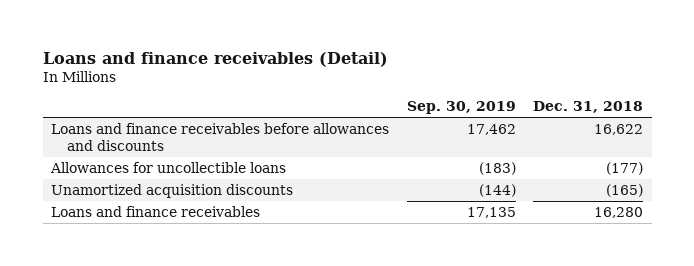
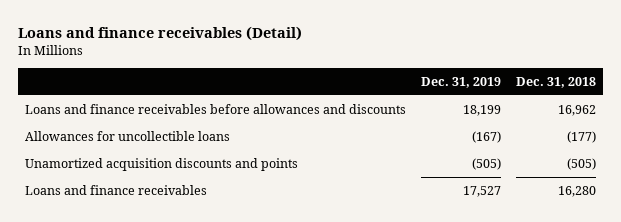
- | Sep. 30, 2019 | Dec. 31, 2018
+ | Dec. 31, 2019 | Dec. 31, 2018
- Loans and finance receivables before allowances and discounts | 17,462 | 16,622
+ Loans and finance receivables before allowances and discounts | 18,199 | 16,962
- Unamortized acquisition discounts | (144) | (165)
+ Unamortized acquisition discounts and points | (505) | (505)

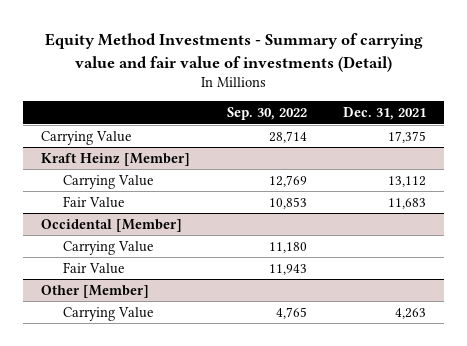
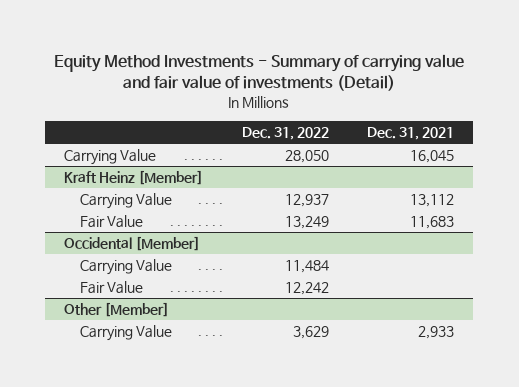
- | Sep. 30, 2022 | Dec. 31, 2021
+ | Dec. 31, 2022 | Dec. 31, 2021
- Carrying Value | 28,714 | 17,375
+ Carrying Value | 28,050 | 16,045
@ Other [Member]
- Carrying Value | 4,765 | 4,263
+ Carrying Value | 3,629 | 2,933

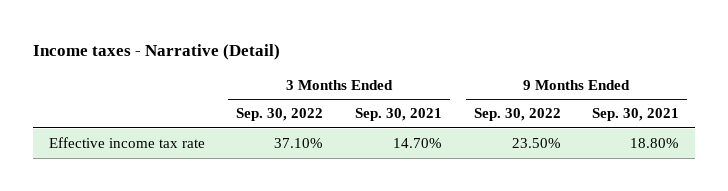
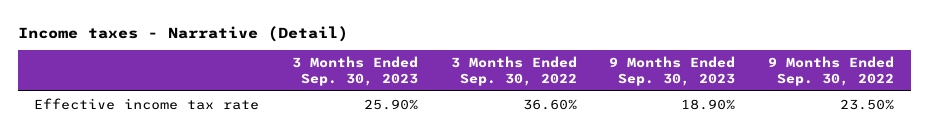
- | 3 Months Ended Sep. 30, 2022 | 3 Months Ended Sep. 30, 2021 | 9 Months Ended Sep. 30, 2022 | 9 Months Ended Sep. 30, 2021
+ | 3 Months Ended Sep. 30, 2023 | 3 Months Ended Sep. 30, 2022 | 9 Months Ended Sep. 30, 2023 | 9 Months Ended Sep. 30, 2022
- Effective income tax rate | 37.10% | 14.70% | 23.50% | 18.80%
+ Effective income tax rate | 25.90% | 36.60% | 18.90% | 23.50%

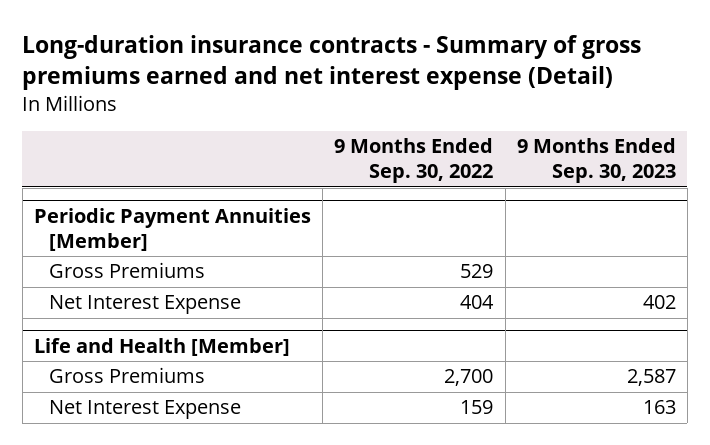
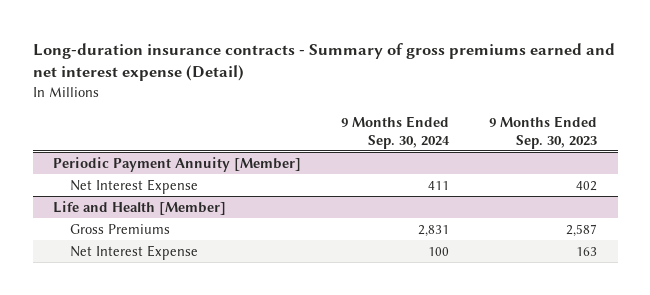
- | 9 Months Ended Sep. 30, 2022 | 9 Months Ended Sep. 30, 2023
+ | 9 Months Ended Sep. 30, 2024 | 9 Months Ended Sep. 30, 2023
- Periodic Payment Annuities [Member]
- Gross Premiums | 529 |
+ Periodic Payment Annuity [Member]

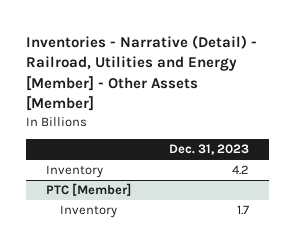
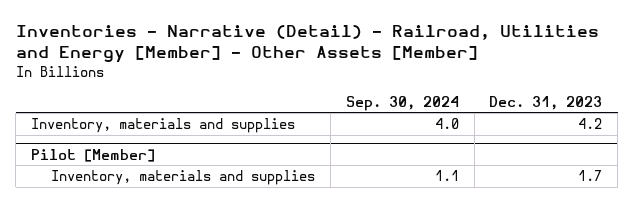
- | Dec. 31, 2023
+ | Sep. 30, 2024 | Dec. 31, 2023
- Inventory | 4.2
- PTC [Member]
- Inventory | 1.7
+ Inventory, materials and supplies | 4.0 | 4.2
+ Pilot [Member]
+ Inventory, materials and supplies | 1.1 | 1.7

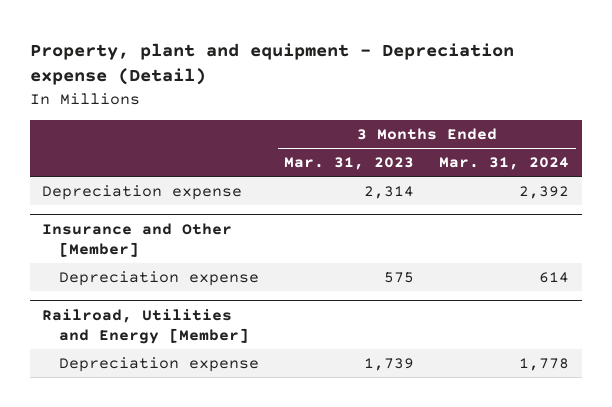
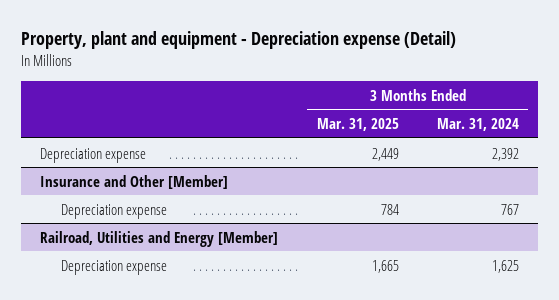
- | 3 Months Ended Mar. 31, 2023 | 3 Months Ended Mar. 31, 2024
+ | 3 Months Ended Mar. 31, 2025 | 3 Months Ended Mar. 31, 2024
@ Insurance and Other [Member]
- Depreciation expense | 575 | 614
+ Depreciation expense | 784 | 767
@ Railroad, Utilities and Energy [Member]
- Depreciation expense | 1,739 | 1,778
+ Depreciation expense | 1,665 | 1,625

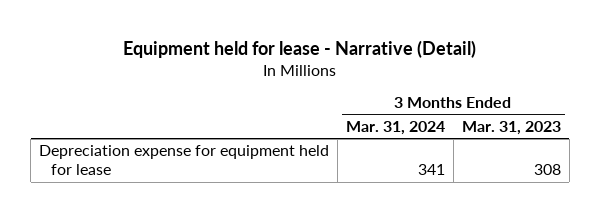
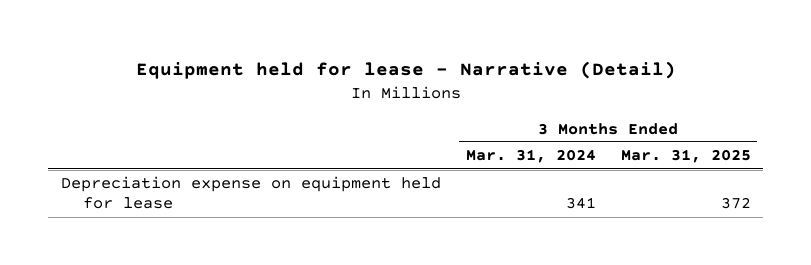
- | 3 Months Ended Mar. 31, 2024 | 3 Months Ended Mar. 31, 2023
+ | 3 Months Ended Mar. 31, 2024 | 3 Months Ended Mar. 31, 2025
- Depreciation expense for equipment held for lease | 341 | 308
+ Depreciation expense on equipment held for lease | 341 | 372

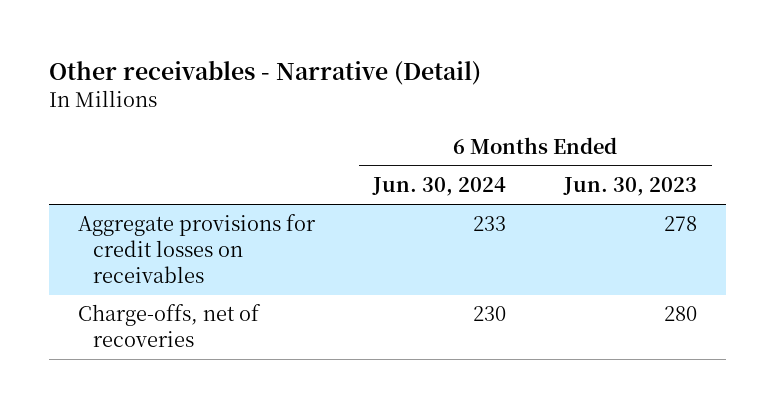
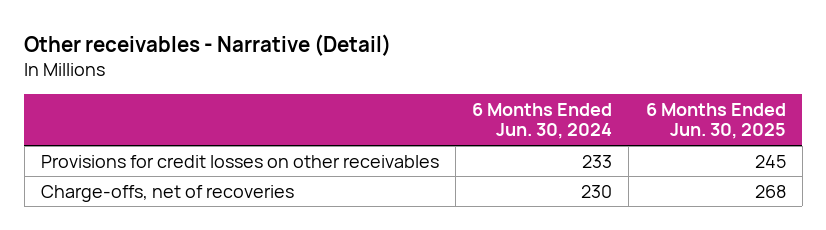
- | 6 Months Ended Jun. 30, 2024 | 6 Months Ended Jun. 30, 2023
+ | 6 Months Ended Jun. 30, 2024 | 6 Months Ended Jun. 30, 2025
- Aggregate provisions for credit losses on receivables | 233 | 278
+ Provisions for credit losses on other receivables | 233 | 245

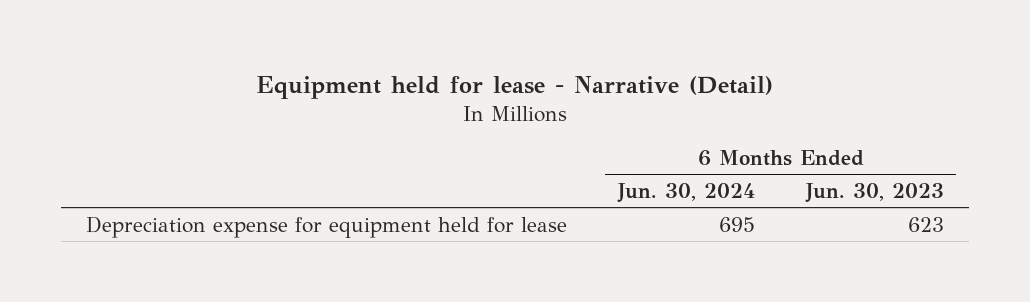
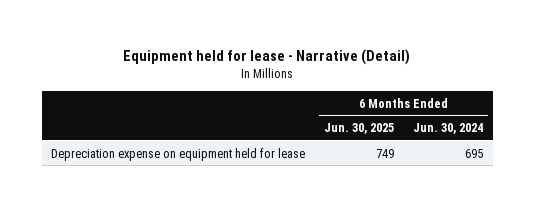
- | 6 Months Ended Jun. 30, 2024 | 6 Months Ended Jun. 30, 2023
+ | 6 Months Ended Jun. 30, 2025 | 6 Months Ended Jun. 30, 2024
- Depreciation expense for equipment held for lease | 695 | 623
+ Depreciation expense on equipment held for lease | 749 | 695

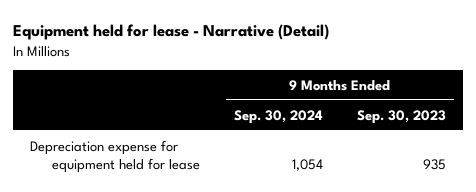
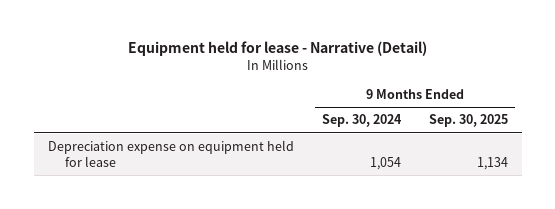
- | 9 Months Ended Sep. 30, 2024 | 9 Months Ended Sep. 30, 2023
+ | 9 Months Ended Sep. 30, 2024 | 9 Months Ended Sep. 30, 2025
- Depreciation expense for equipment held for lease | 1,054 | 935
+ Depreciation expense on equipment held for lease | 1,054 | 1,134

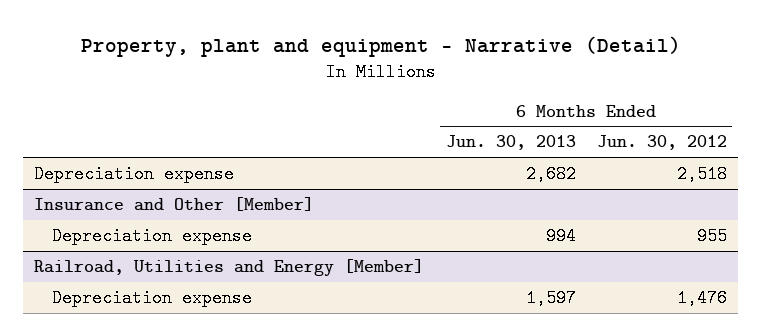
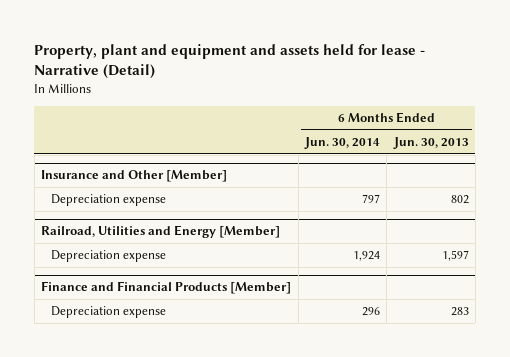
- Property, plant and equipment - Narrative (Detail)
+ Property, plant and equipment and assets held for lease - Narrative (Detail)
- | 6 Months Ended Jun. 30, 2013 | 6 Months Ended Jun. 30, 2012
+ | 6 Months Ended Jun. 30, 2014 | 6 Months Ended Jun. 30, 2013
- Depreciation expense | 2,682 | 2,518
@ Insurance and Other [Member]
- Depreciation expense | 994 | 955
+ Depreciation expense | 797 | 802
+ Finance and Financial Products [Member]
+ Depreciation expense | 296 | 283

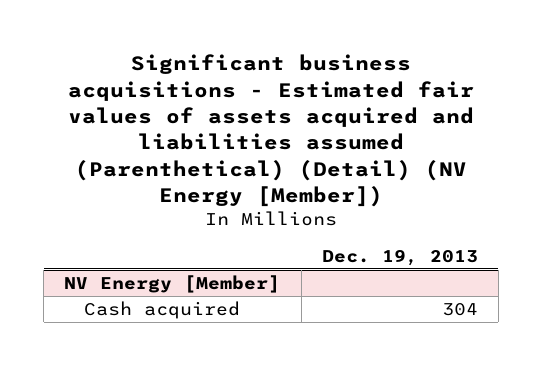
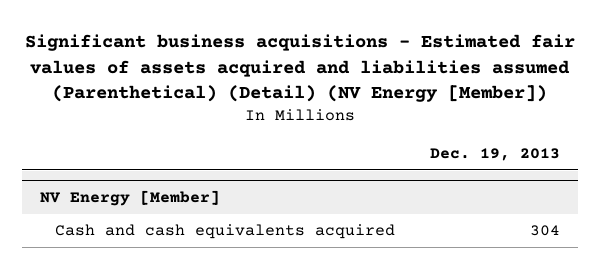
@ NV Energy [Member]
- Cash acquired | 304
+ Cash and cash equivalents acquired | 304

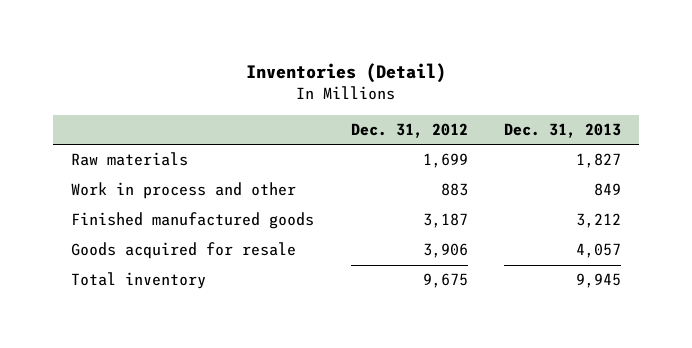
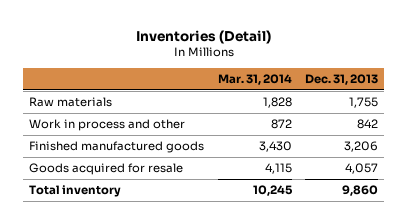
- | Dec. 31, 2012 | Dec. 31, 2013
+ | Mar. 31, 2014 | Dec. 31, 2013
- Raw materials | 1,699 | 1,827
- Work in process and other | 883 | 849
- Finished manufactured goods | 3,187 | 3,212
+ Raw materials | 1,828 | 1,755
+ Work in process and other | 872 | 842
+ Finished manufactured goods | 3,430 | 3,206
- Total inventory | 9,675 | 9,945
+ Total inventory | 10,245 | 9,860

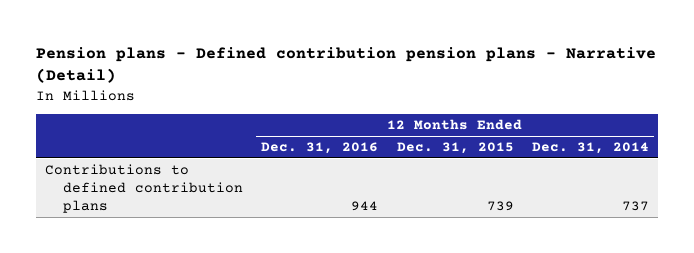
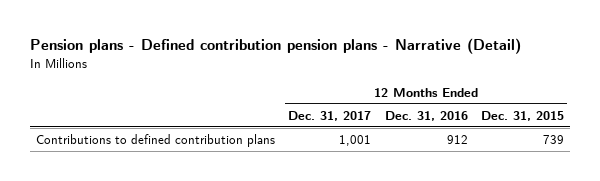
- | 12 Months Ended Dec. 31, 2016 | 12 Months Ended Dec. 31, 2015 | 12 Months Ended Dec. 31, 2014
+ | 12 Months Ended Dec. 31, 2017 | 12 Months Ended Dec. 31, 2016 | 12 Months Ended Dec. 31, 2015
- Contributions to defined contribution plans | 944 | 739 | 737
+ Contributions to defined contribution plans | 1,001 | 912 | 739

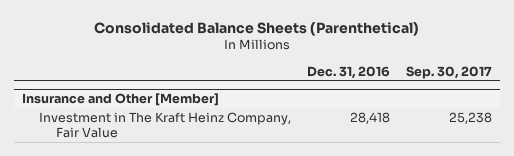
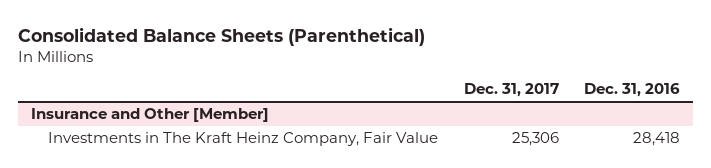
- | Dec. 31, 2016 | Sep. 30, 2017
+ | Dec. 31, 2017 | Dec. 31, 2016
@ Insurance and Other [Member]
- Investment in The Kraft Heinz Company, Fair Value | 28,418 | 25,238
+ Investments in The Kraft Heinz Company, Fair Value | 25,306 | 28,418

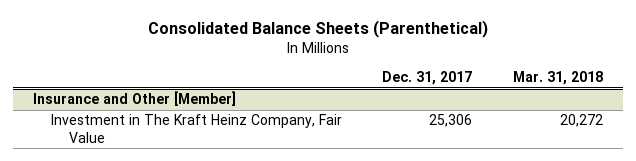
- | Dec. 31, 2017 | Dec. 31, 2016
+ | Dec. 31, 2017 | Mar. 31, 2018
@ Insurance and Other [Member]
- Investments in The Kraft Heinz Company, Fair Value | 25,306 | 28,418
+ Investment in The Kraft Heinz Company, Fair Value | 25,306 | 20,272

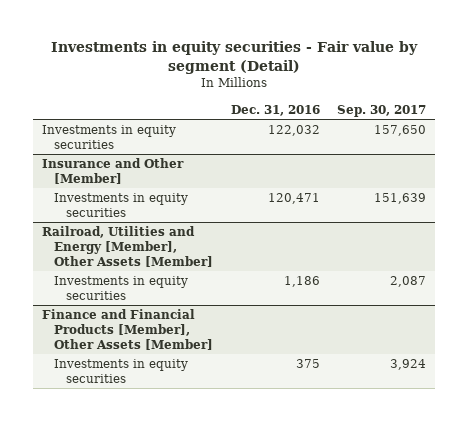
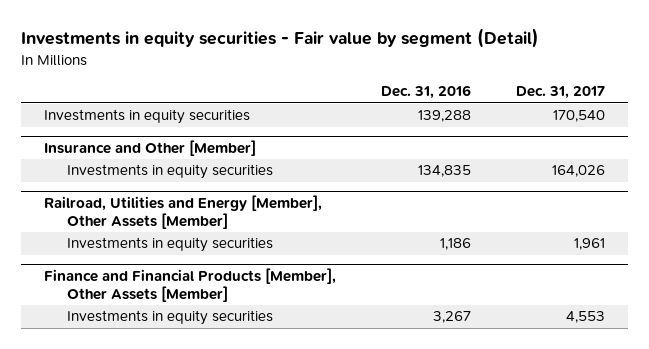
- | Dec. 31, 2016 | Sep. 30, 2017
+ | Dec. 31, 2016 | Dec. 31, 2017
- Investments in equity securities | 122,032 | 157,650
+ Investments in equity securities | 139,288 | 170,540
@ Insurance and Other [Member]
- Investments in equity securities | 120,471 | 151,639
+ Investments in equity securities | 134,835 | 164,026
@ Finance and Financial Products [Member], Other Assets [Member]
- Investments in equity securities | 375 | 3,924
+ Investments in equity securities | 3,267 | 4,553

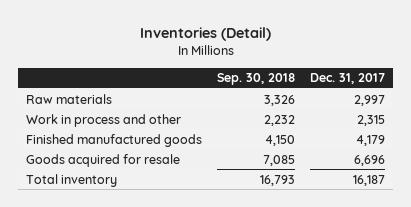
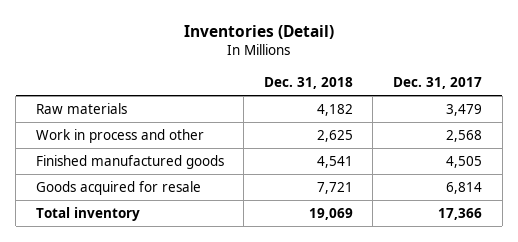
- | Sep. 30, 2018 | Dec. 31, 2017
+ | Dec. 31, 2018 | Dec. 31, 2017
- Raw materials | 3,326 | 2,997
- Work in process and other | 2,232 | 2,315
- Finished manufactured goods | 4,150 | 4,179
- Goods acquired for resale | 7,085 | 6,696
- Total inventory | 16,793 | 16,187
+ Raw materials | 4,182 | 3,479
+ Work in process and other | 2,625 | 2,568
+ Finished manufactured goods | 4,541 | 4,505
+ Goods acquired for resale | 7,721 | 6,814
+ Total inventory | 19,069 | 17,366

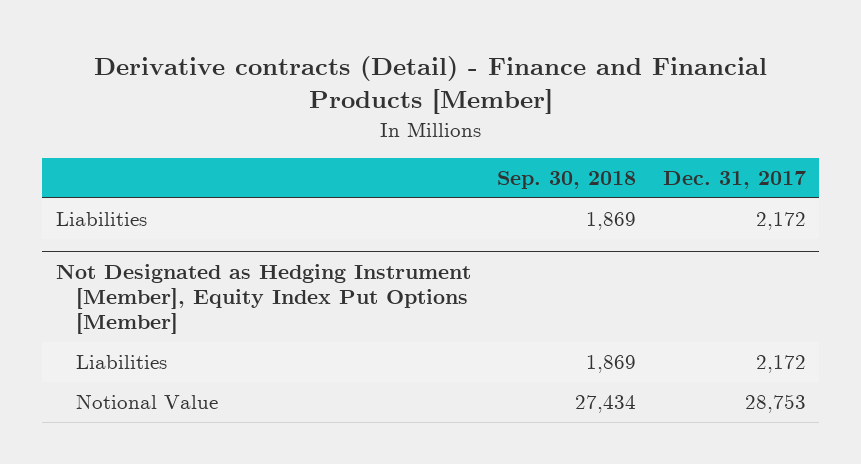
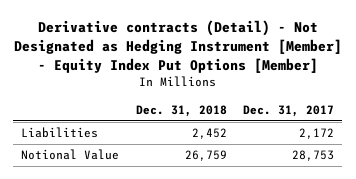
- Derivative contracts (Detail) - Finance and Financial Products [Member]
+ Derivative contracts (Detail) - Not Designated as Hedging Instrument [Member] - Equity Index Put Options [Member]
- | Sep. 30, 2018 | Dec. 31, 2017
+ | Dec. 31, 2018 | Dec. 31, 2017
- Not Designated as Hedging Instrument [Member], Equity Index Put Options [Member]
- Liabilities | 1,869 | 2,172

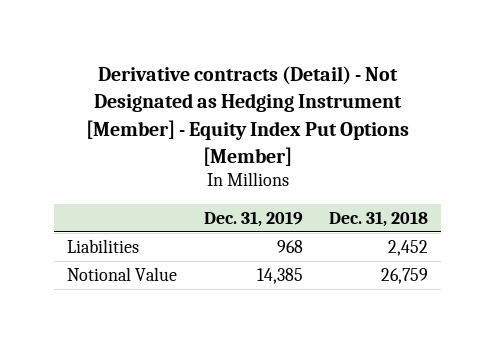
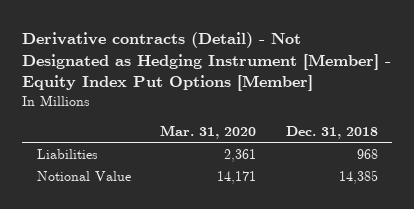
- | Dec. 31, 2019 | Dec. 31, 2018
+ | Mar. 31, 2020 | Dec. 31, 2018
- Liabilities | 968 | 2,452
- Notional Value | 14,385 | 26,759
+ Liabilities | 2,361 | 968
+ Notional Value | 14,171 | 14,385

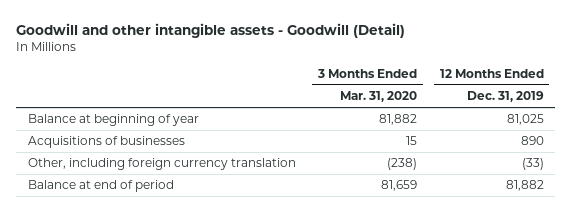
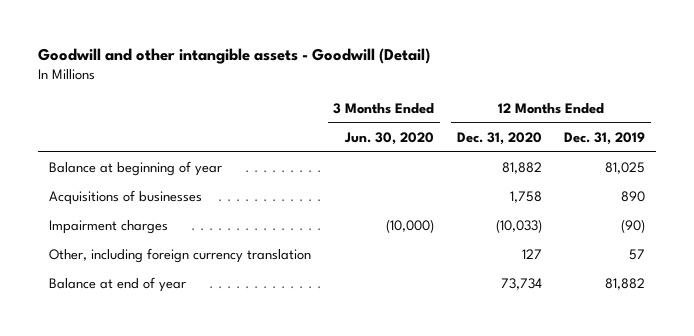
- | 3 Months Ended Mar. 31, 2020 | 12 Months Ended Dec. 31, 2019
+ | 3 Months Ended Jun. 30, 2020 | 12 Months Ended Dec. 31, 2020 | 12 Months Ended Dec. 31, 2019
- Other, including foreign currency translation | (238) | (33)
- Balance at end of period | 81,659 | 81,882
+ Impairment charges | (10,000) | (10,033) | (90)
+ Other, including foreign currency translation | | 127 | 57
+ Balance at end of year | | 73,734 | 81,882

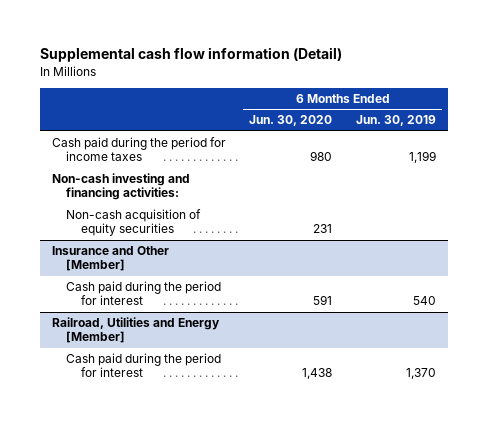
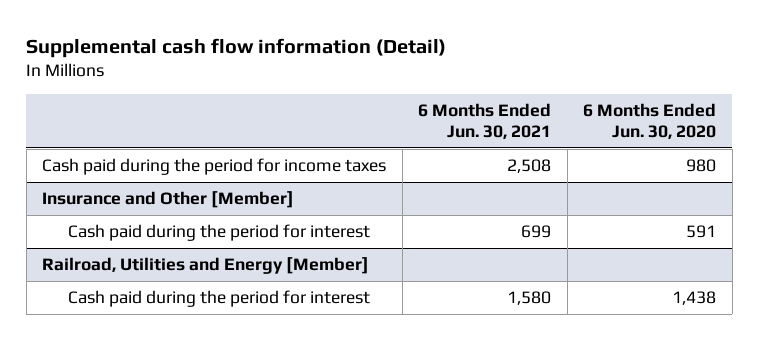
- | 6 Months Ended Jun. 30, 2020 | 6 Months Ended Jun. 30, 2019
+ | 6 Months Ended Jun. 30, 2021 | 6 Months Ended Jun. 30, 2020
- Non-cash investing and financing activities:
- Non-cash acquisition of equity securities | 231 |

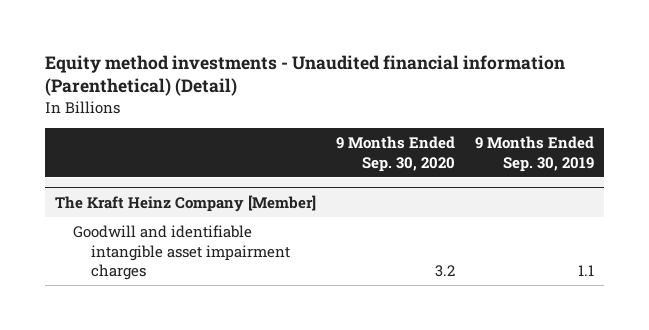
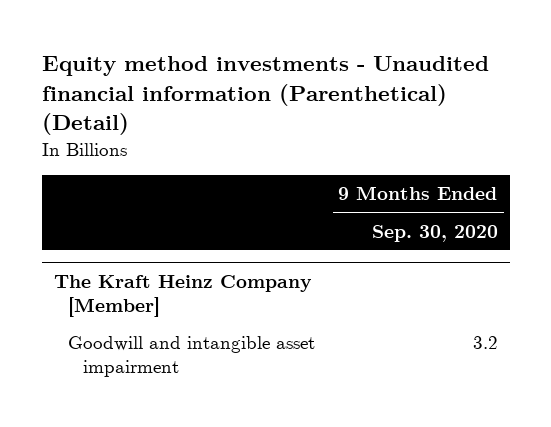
- | 9 Months Ended Sep. 30, 2020 | 9 Months Ended Sep. 30, 2019
+ | 9 Months Ended Sep. 30, 2020
@ The Kraft Heinz Company [Member]
- Goodwill and identifiable intangible asset impairment charges | 3.2 | 1.1
+ Goodwill and intangible asset impairment | 3.2

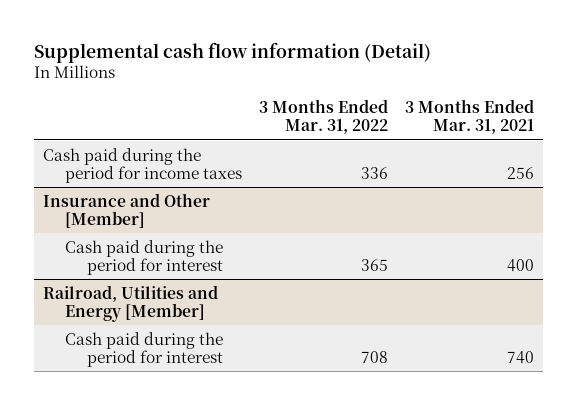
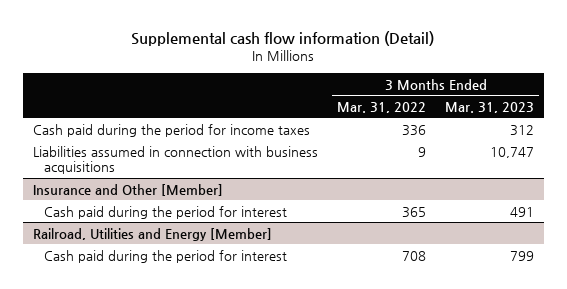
- | 3 Months Ended Mar. 31, 2022 | 3 Months Ended Mar. 31, 2021
+ | 3 Months Ended Mar. 31, 2022 | 3 Months Ended Mar. 31, 2023
+ Liabilities assumed in connection with business acquisitions | 9 | 10,747

